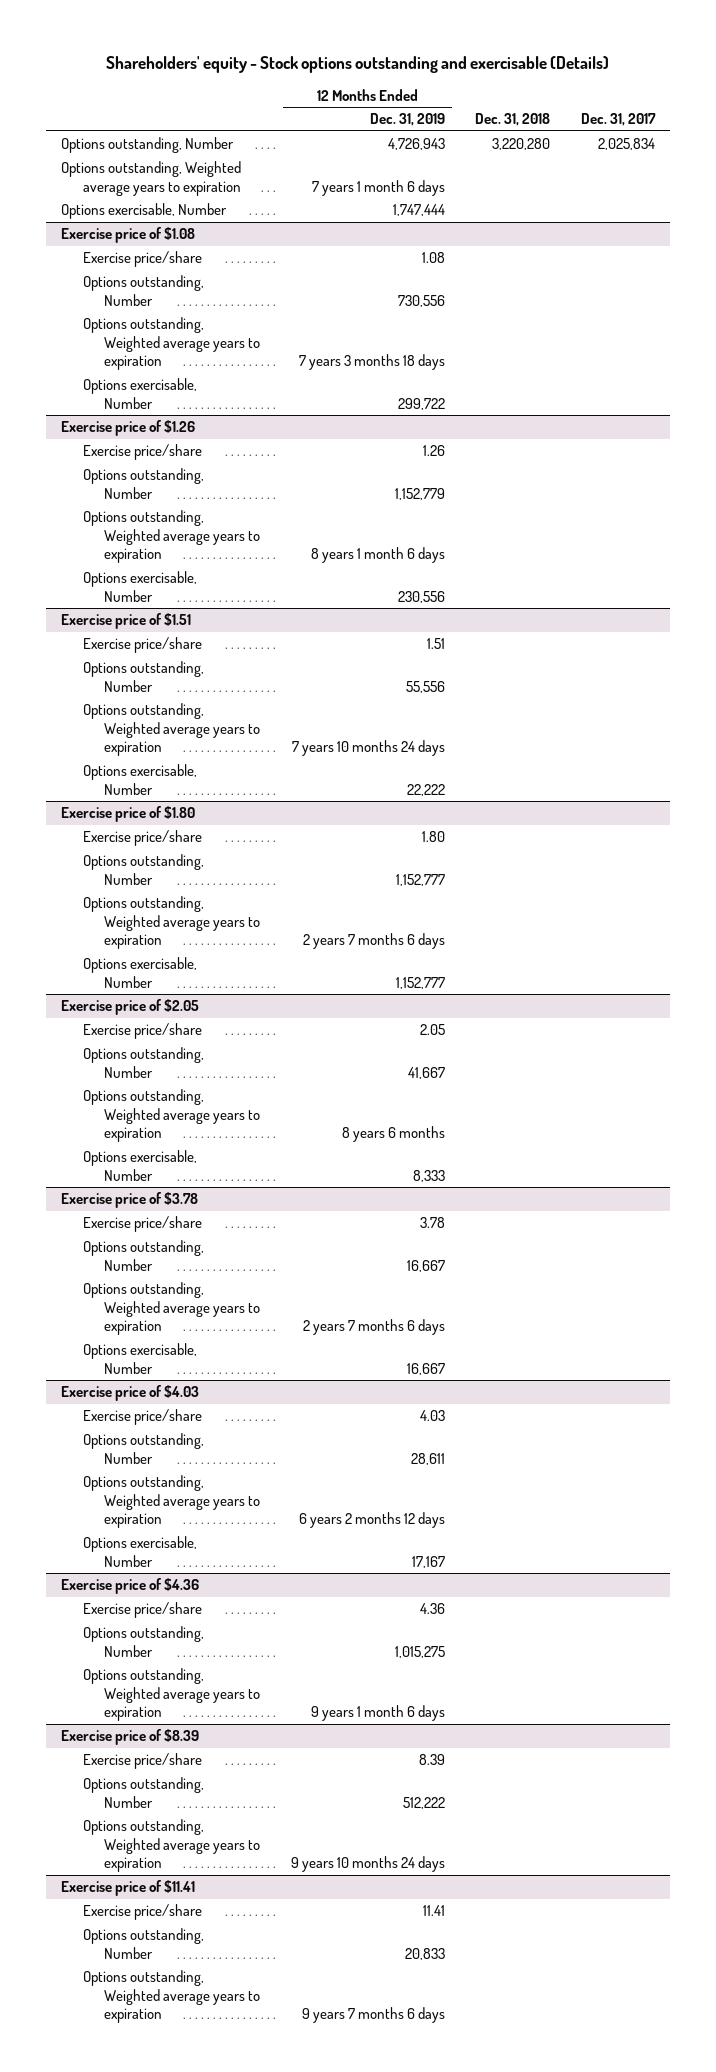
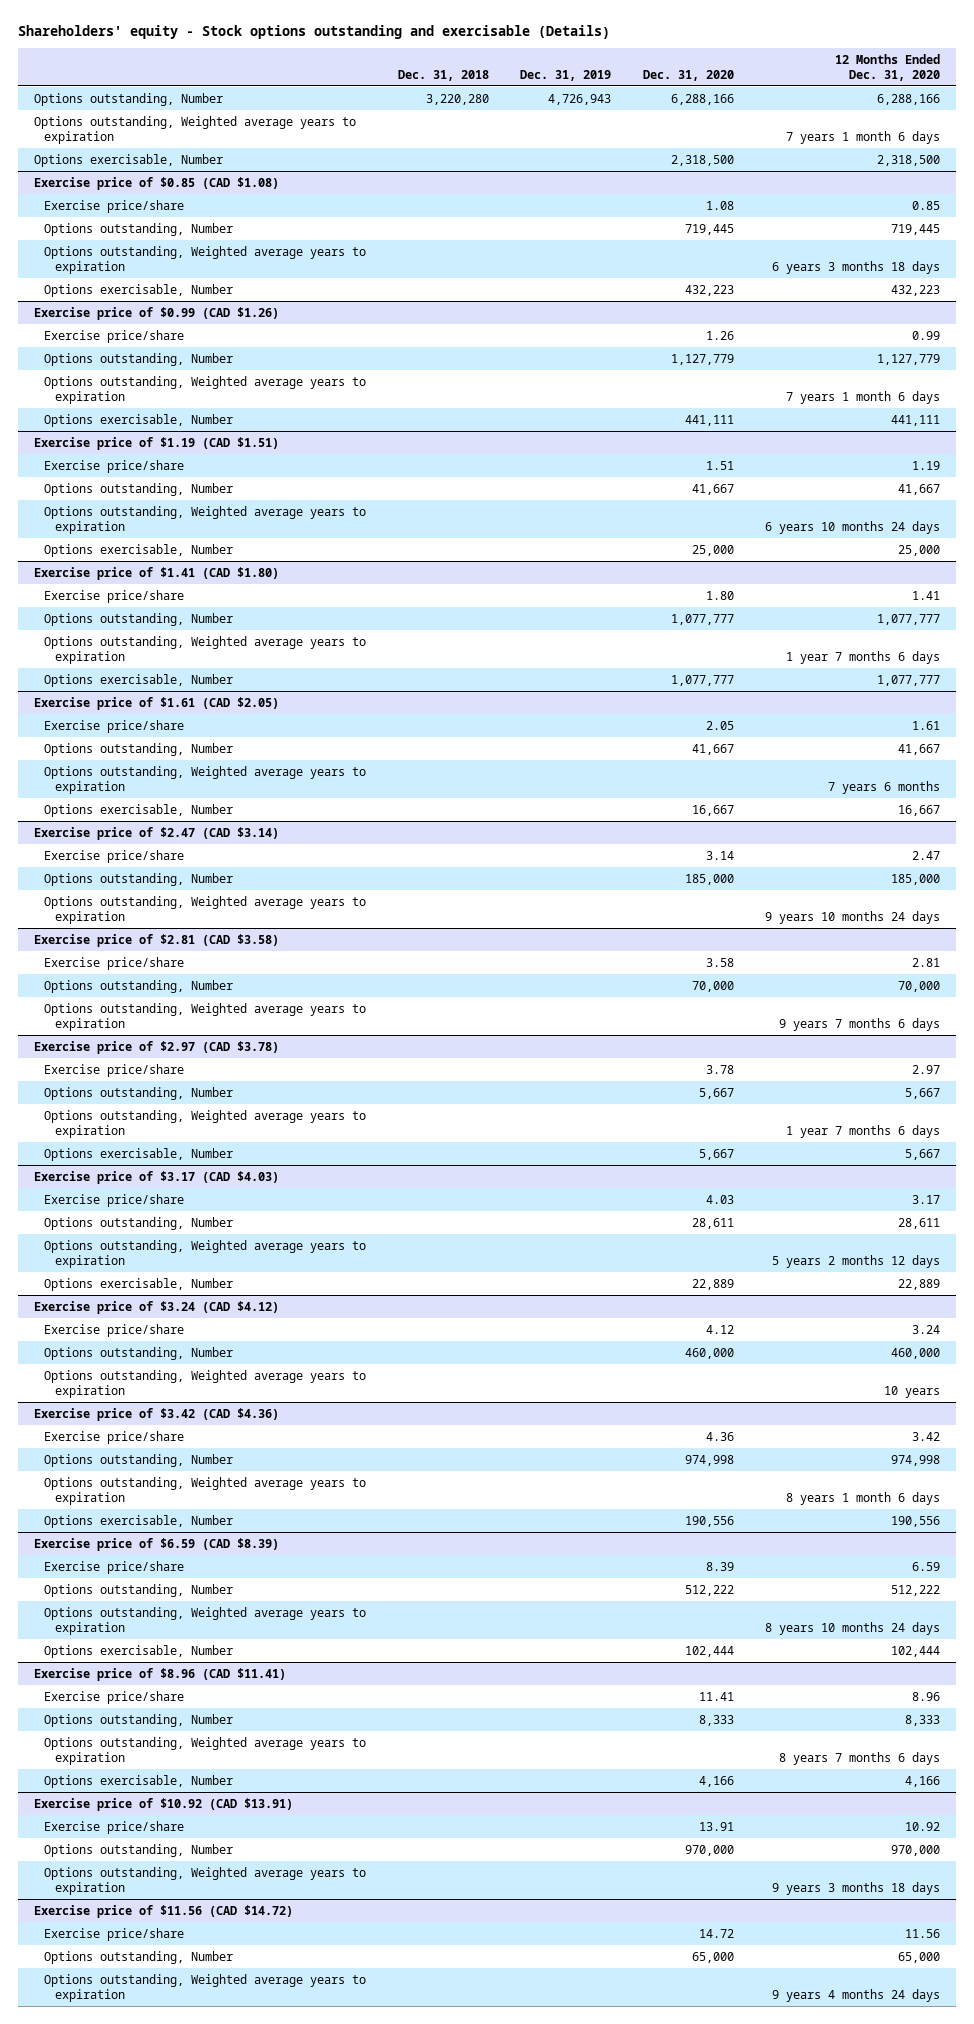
- | 12 Months Ended Dec. 31, 2019 | Dec. 31, 2018 | Dec. 31, 2017
+ | Dec. 31, 2018 | Dec. 31, 2019 | Dec. 31, 2020 | 12 Months Ended Dec. 31, 2020
- Exercise price of $1.08
+ Exercise price of $0.85 (CAD $1.08)
- Exercise price of $1.26
+ Exercise price of $0.99 (CAD $1.26)
- Exercise price of $1.51
+ Exercise price of $1.19 (CAD $1.51)
- Exercise price of $1.80
+ Exercise price of $1.41 (CAD $1.80)
- Exercise price of $2.05
+ Exercise price of $1.61 (CAD $2.05)
- Exercise price of $3.78
+ Exercise price of $2.47 (CAD $3.14)
- Options exercisable, Number | 16,667 | |
- Exercise price of $4.03
+ Exercise price of $2.81 (CAD $3.58)
- Options exercisable, Number | 17,167 | |
- Exercise price of $4.36
+ Exercise price of $2.97 (CAD $3.78)
- Exercise price of $8.39
+ Options exercisable, Number | | | 5,667 | 5,667
+ Exercise price of $3.17 (CAD $4.03)
- Exercise price of $11.41
+ Options exercisable, Number | | | 22,889 | 22,889
+ Exercise price of $3.24 (CAD $4.12)
+ Exercise price of $3.42 (CAD $4.36)
+ Exercise price/share | | | 4.36 | 3.42
+ Options outstanding, Number | | | 974,998 | 974,998
+ Options outstanding, Weighted average years to expiration | | | | 8 years 1 month 6 days
+ Options exercisable, Number | | | 190,556 | 190,556
+ Exercise price of $6.59 (CAD $8.39)
+ Exercise price/share | | | 8.39 | 6.59
+ Options outstanding, Number | | | 512,222 | 512,222
+ Options outstanding, Weighted average years to expiration | | | | 8 years 10 months 24 days
+ Options exercisable, Number | | | 102,444 | 102,444
+ Exercise price of $8.96 (CAD $11.41)
+ Exercise price/share | | | 11.41 | 8.96
+ Options outstanding, Number | | | 8,333 | 8,333
+ Options outstanding, Weighted average years to expiration | | | | 8 years 7 months 6 days
+ Options exercisable, Number | | | 4,166 | 4,166
+ Exercise price of $10.92 (CAD $13.91)
+ Exercise price/share | | | 13.91 | 10.92
+ Options outstanding, Number | | | 970,000 | 970,000
+ Options outstanding, Weighted average years to expiration | | | | 9 years 3 months 18 days
+ Exercise price of $11.56 (CAD $14.72)
+ Exercise price/share | | | 14.72 | 11.56
+ Options outstanding, Number | | | 65,000 | 65,000
+ Options outstanding, Weighted average years to expiration | | | | 9 years 4 months 24 days

